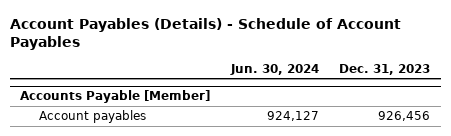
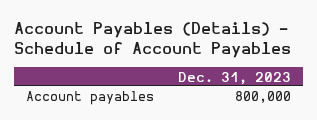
- | Jun. 30, 2024 | Dec. 31, 2023
+ | Dec. 31, 2023
- Accounts Payable [Member]
- Account payables | 924,127 | 926,456
+ Account payables | 800,000

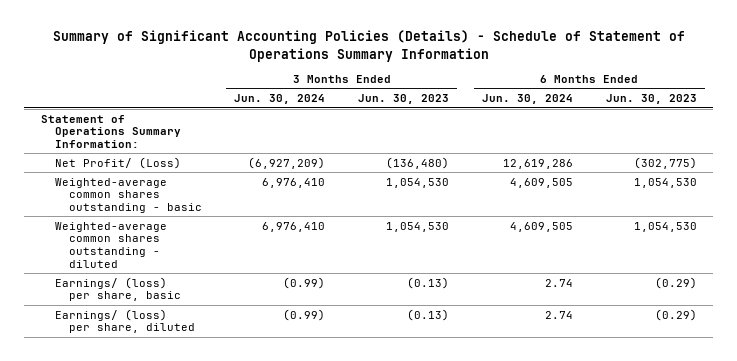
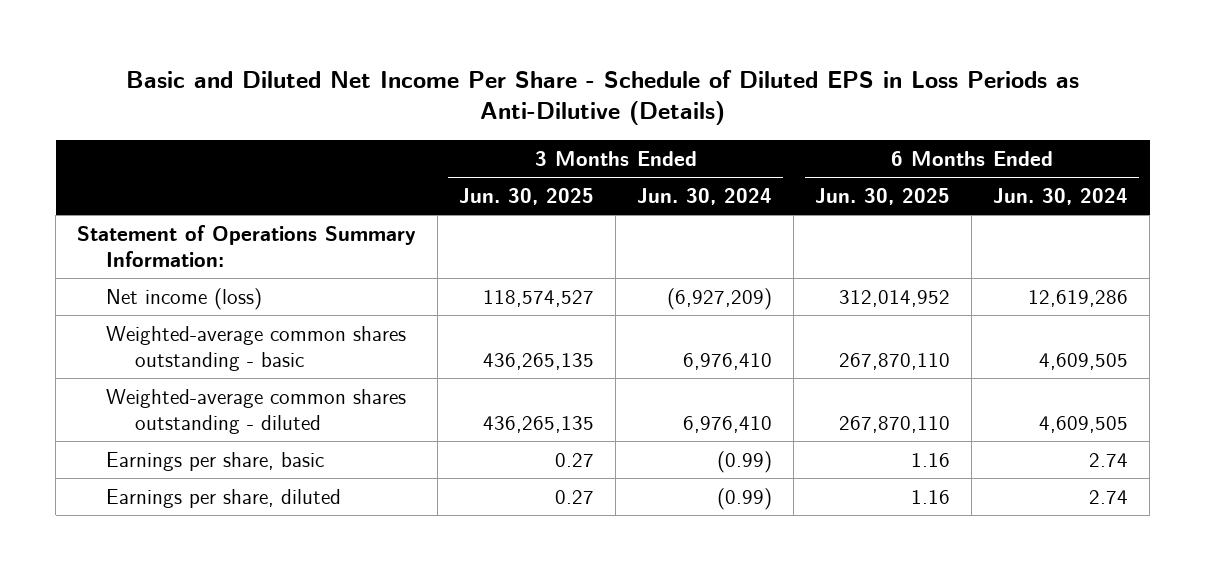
- Summary of Significant Accounting Policies (Details) - Schedule of Statement of Operations Summary Information
+ Basic and Diluted Net Income Per Share - Schedule of Diluted EPS in Loss Periods as Anti-Dilutive (Details)
- | 3 Months Ended Jun. 30, 2024 | 3 Months Ended Jun. 30, 2023 | 6 Months Ended Jun. 30, 2024 | 6 Months Ended Jun. 30, 2023
+ | 3 Months Ended Jun. 30, 2025 | 3 Months Ended Jun. 30, 2024 | 6 Months Ended Jun. 30, 2025 | 6 Months Ended Jun. 30, 2024
- Net Profit/ (Loss) | (6,927,209) | (136,480) | 12,619,286 | (302,775)
+ Net income (loss) | 118,574,527 | (6,927,209) | 312,014,952 | 12,619,286
- Earnings/ (loss) per share, basic | (0.99) | (0.13) | 2.74 | (0.29)
- Earnings/ (loss) per share, diluted | (0.99) | (0.13) | 2.74 | (0.29)
+ Earnings per share, basic | 0.27 | (0.99) | 1.16 | 2.74
+ Earnings per share, diluted | 0.27 | (0.99) | 1.16 | 2.74

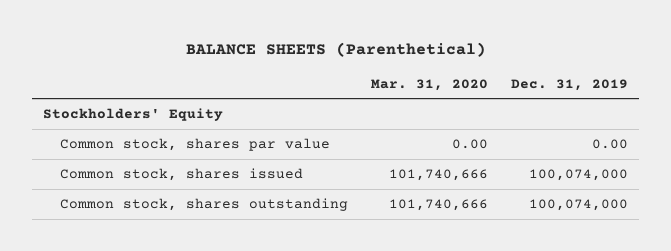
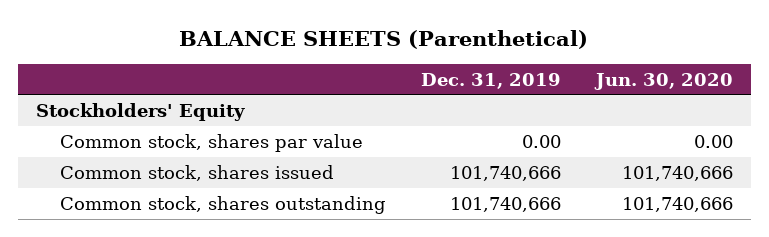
- | Mar. 31, 2020 | Dec. 31, 2019
+ | Dec. 31, 2019 | Jun. 30, 2020
- Common stock, shares issued | 101,740,666 | 100,074,000
- Common stock, shares outstanding | 101,740,666 | 100,074,000
+ Common stock, shares issued | 101,740,666 | 101,740,666
+ Common stock, shares outstanding | 101,740,666 | 101,740,666

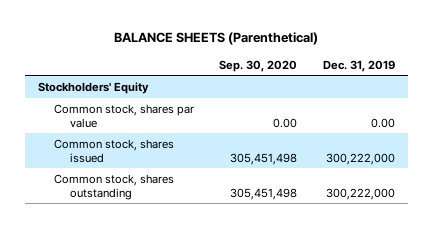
- | Dec. 31, 2019 | Jun. 30, 2020
+ | Sep. 30, 2020 | Dec. 31, 2019
- Common stock, shares issued | 101,740,666 | 101,740,666
- Common stock, shares outstanding | 101,740,666 | 101,740,666
+ Common stock, shares issued | 305,451,498 | 300,222,000
+ Common stock, shares outstanding | 305,451,498 | 300,222,000

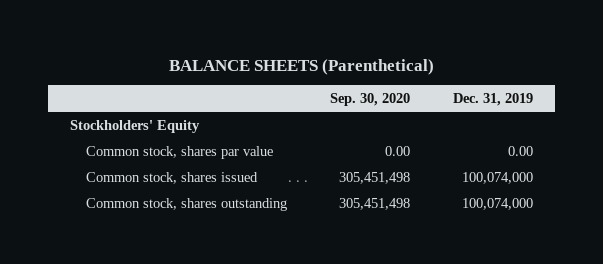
- Common stock, shares issued | 305,451,498 | 300,222,000
- Common stock, shares outstanding | 305,451,498 | 300,222,000
+ Common stock, shares issued | 305,451,498 | 100,074,000
+ Common stock, shares outstanding | 305,451,498 | 100,074,000

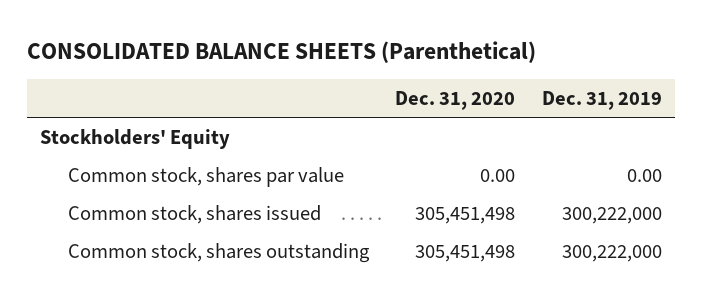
- BALANCE SHEETS (Parenthetical)
+ CONSOLIDATED BALANCE SHEETS (Parenthetical)
- | Sep. 30, 2020 | Dec. 31, 2019
+ | Dec. 31, 2020 | Dec. 31, 2019
- Common stock, shares issued | 305,451,498 | 100,074,000
- Common stock, shares outstanding | 305,451,498 | 100,074,000
+ Common stock, shares issued | 305,451,498 | 300,222,000
+ Common stock, shares outstanding | 305,451,498 | 300,222,000

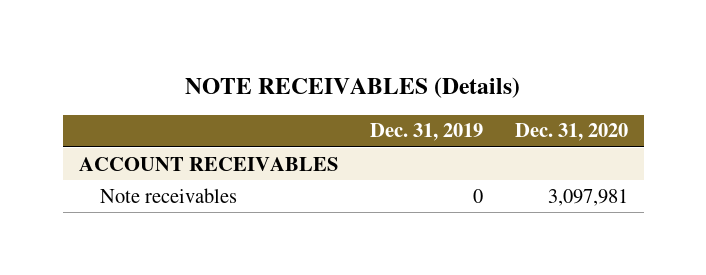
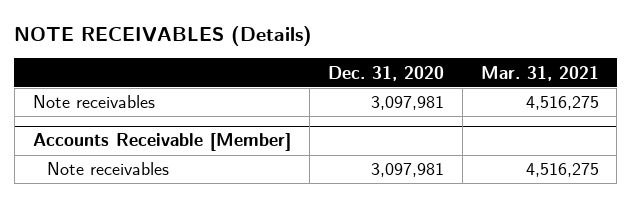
- | Dec. 31, 2019 | Dec. 31, 2020
+ | Dec. 31, 2020 | Mar. 31, 2021
- ACCOUNT RECEIVABLES
+ Accounts Receivable [Member]
+ Note receivables | 3,097,981 | 4,516,275

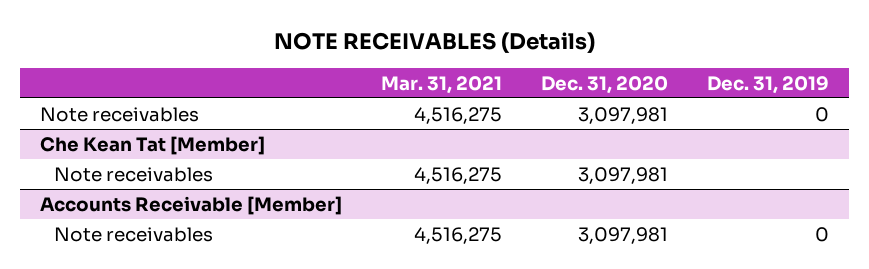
- | Dec. 31, 2020 | Mar. 31, 2021
+ | Mar. 31, 2021 | Dec. 31, 2020 | Dec. 31, 2019
+ Che Kean Tat [Member]
+ Note receivables | 4,516,275 | 3,097,981 |

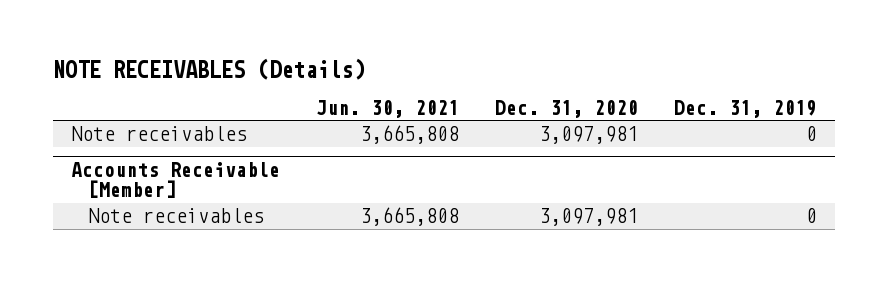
- | Mar. 31, 2021 | Dec. 31, 2020 | Dec. 31, 2019
+ | Jun. 30, 2021 | Dec. 31, 2020 | Dec. 31, 2019
- Che Kean Tat [Member]
- Note receivables | 4,516,275 | 3,097,981 |

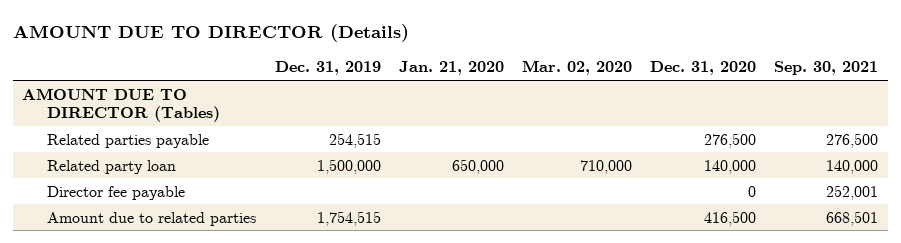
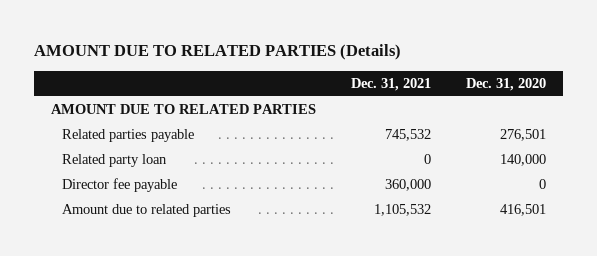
- AMOUNT DUE TO DIRECTOR (Details)
+ AMOUNT DUE TO RELATED PARTIES (Details)
- | Dec. 31, 2019 | Jan. 21, 2020 | Mar. 02, 2020 | Dec. 31, 2020 | Sep. 30, 2021
+ | Dec. 31, 2021 | Dec. 31, 2020
- AMOUNT DUE TO DIRECTOR (Tables)
- Related parties payable | 254,515 | | | 276,500 | 276,500
+ AMOUNT DUE TO RELATED PARTIES
+ Related parties payable | 745,532 | 276,501
- Amount due to related parties | 1,754,515 | | | 416,500 | 668,501
+ Amount due to related parties | 1,105,532 | 416,501

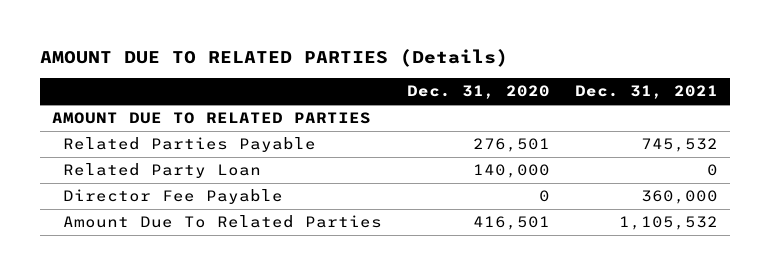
- | Dec. 31, 2021 | Dec. 31, 2020
+ | Dec. 31, 2020 | Dec. 31, 2021
- Related parties payable | 745,532 | 276,501
- Related party loan | 0 | 140,000
- Director fee payable | 360,000 | 0
- Amount due to related parties | 1,105,532 | 416,501
+ Related Parties Payable | 276,501 | 745,532
+ Related Party Loan | 140,000 | 0
+ Director Fee Payable | 0 | 360,000
+ Amount Due To Related Parties | 416,501 | 1,105,532

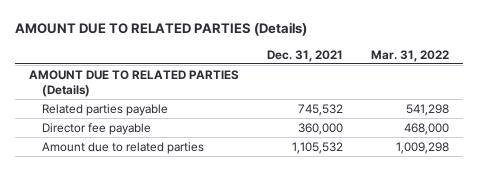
- | Dec. 31, 2020 | Dec. 31, 2021
+ | Dec. 31, 2021 | Mar. 31, 2022
- AMOUNT DUE TO RELATED PARTIES
- Related Parties Payable | 276,501 | 745,532
- Related Party Loan | 140,000 | 0
- Director Fee Payable | 0 | 360,000
- Amount Due To Related Parties | 416,501 | 1,105,532
+ AMOUNT DUE TO RELATED PARTIES (Details)
+ Related parties payable | 745,532 | 541,298
+ Director fee payable | 360,000 | 468,000
+ Amount due to related parties | 1,105,532 | 1,009,298

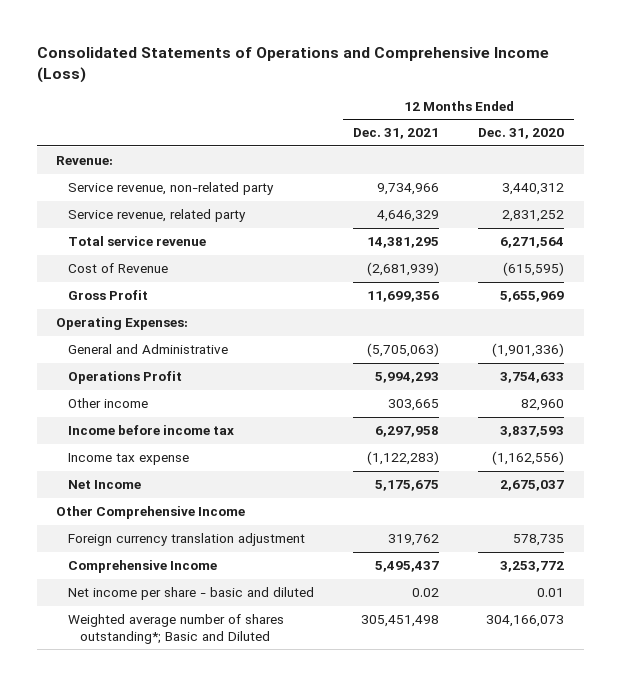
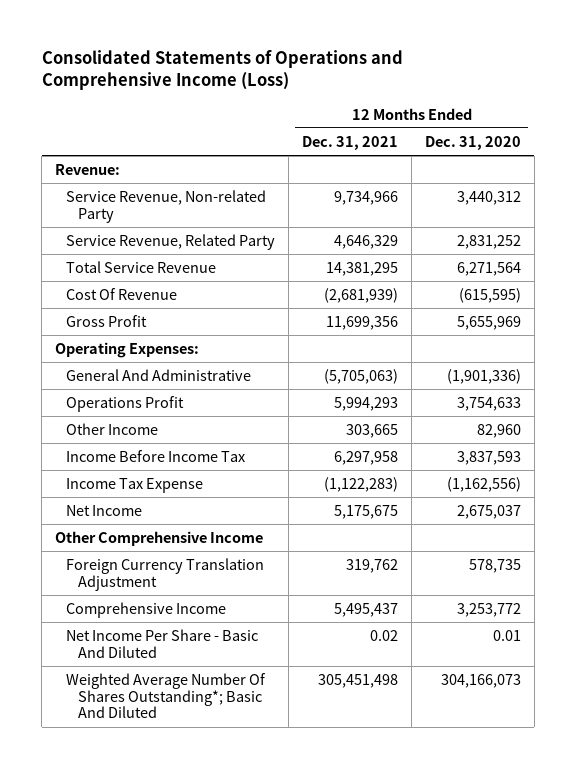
- Service revenue, non-related party | 9,734,966 | 3,440,312
- Service revenue, related party | 4,646,329 | 2,831,252
- Total service revenue | 14,381,295 | 6,271,564
- Cost of Revenue | (2,681,939) | (615,595)
+ Service Revenue, Non-related Party | 9,734,966 | 3,440,312
+ Service Revenue, Related Party | 4,646,329 | 2,831,252
+ Total Service Revenue | 14,381,295 | 6,271,564
+ Cost Of Revenue | (2,681,939) | (615,595)
- General and Administrative | (5,705,063) | (1,901,336)
+ General And Administrative | (5,705,063) | (1,901,336)
- Other income | 303,665 | 82,960
- Income before income tax | 6,297,958 | 3,837,593
- Income tax expense | (1,122,283) | (1,162,556)
+ Other Income | 303,665 | 82,960
+ Income Before Income Tax | 6,297,958 | 3,837,593
+ Income Tax Expense | (1,122,283) | (1,162,556)
- Foreign currency translation adjustment | 319,762 | 578,735
+ Foreign Currency Translation Adjustment | 319,762 | 578,735
- Net income per share - basic and diluted | 0.02 | 0.01
- Weighted average number of shares outstanding*; Basic and Diluted | 305,451,498 | 304,166,073
+ Net Income Per Share - Basic And Diluted | 0.02 | 0.01
+ Weighted Average Number Of Shares Outstanding*; Basic And Diluted | 305,451,498 | 304,166,073

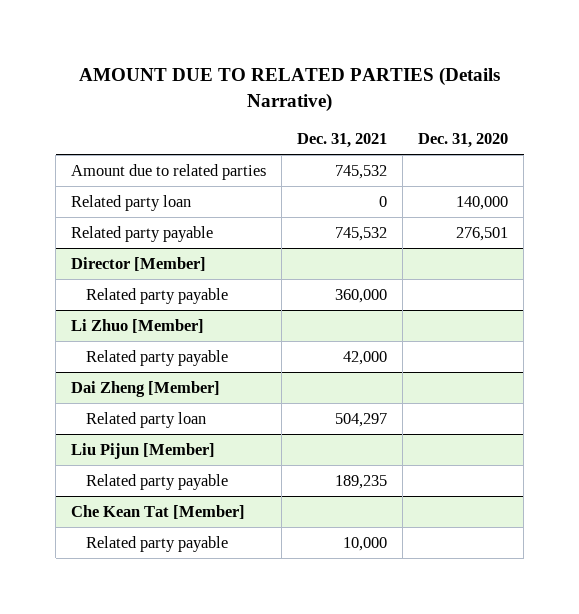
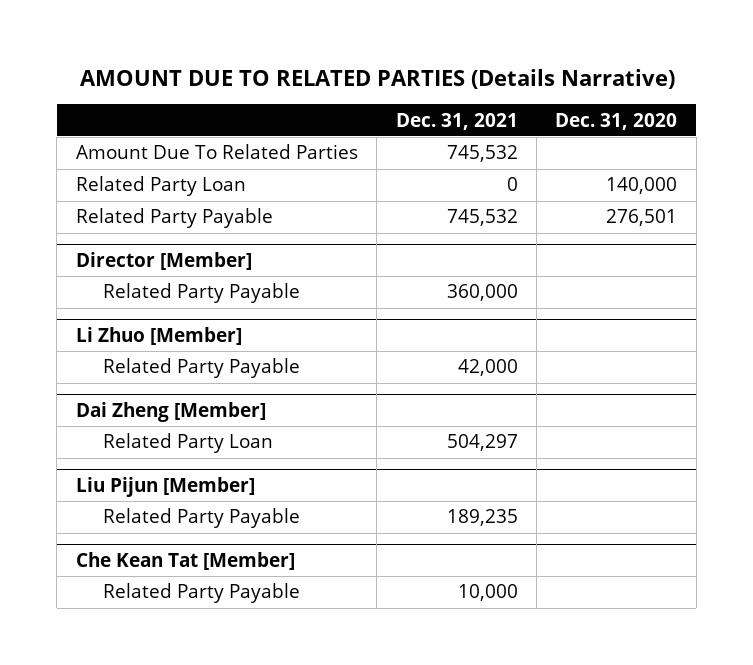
- Amount due to related parties | 745,532 |
- Related party loan | 0 | 140,000
- Related party payable | 745,532 | 276,501
+ Amount Due To Related Parties | 745,532 |
+ Related Party Loan | 0 | 140,000
+ Related Party Payable | 745,532 | 276,501
@ Director [Member]
- Related party payable | 360,000 |
+ Related Party Payable | 360,000 |
@ Li Zhuo [Member]
- Related party payable | 42,000 |
+ Related Party Payable | 42,000 |
@ Dai Zheng [Member]
- Related party loan | 504,297 |
+ Related Party Loan | 504,297 |
@ Liu Pijun [Member]
- Related party payable | 189,235 |
+ Related Party Payable | 189,235 |
@ Che Kean Tat [Member]
- Related party payable | 10,000 |
+ Related Party Payable | 10,000 |

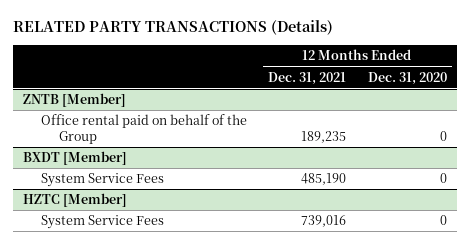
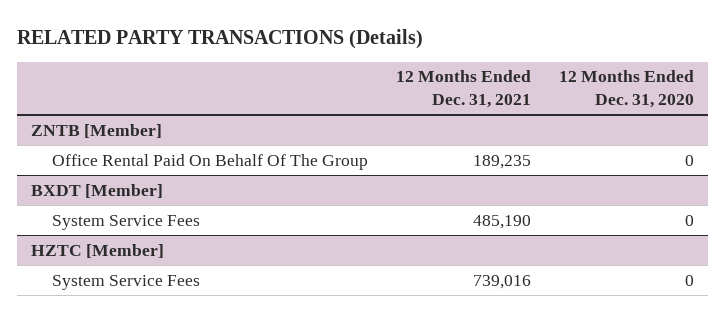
@ ZNTB [Member]
- Office rental paid on behalf of the Group | 189,235 | 0
+ Office Rental Paid On Behalf Of The Group | 189,235 | 0

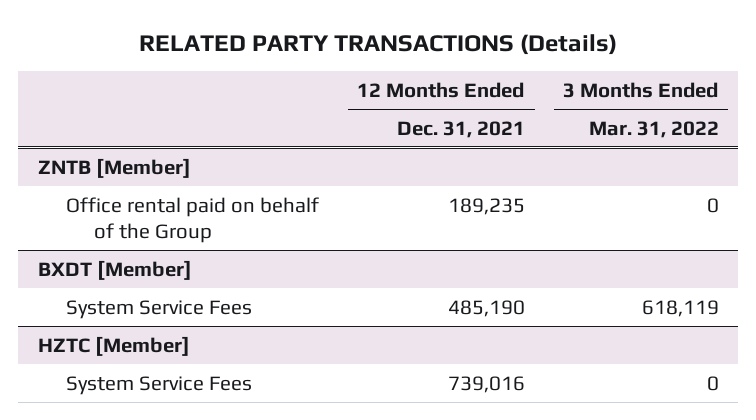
- | 12 Months Ended Dec. 31, 2021 | 12 Months Ended Dec. 31, 2020
+ | 12 Months Ended Dec. 31, 2021 | 3 Months Ended Mar. 31, 2022
@ ZNTB [Member]
- Office Rental Paid On Behalf Of The Group | 189,235 | 0
+ Office rental paid on behalf of the Group | 189,235 | 0

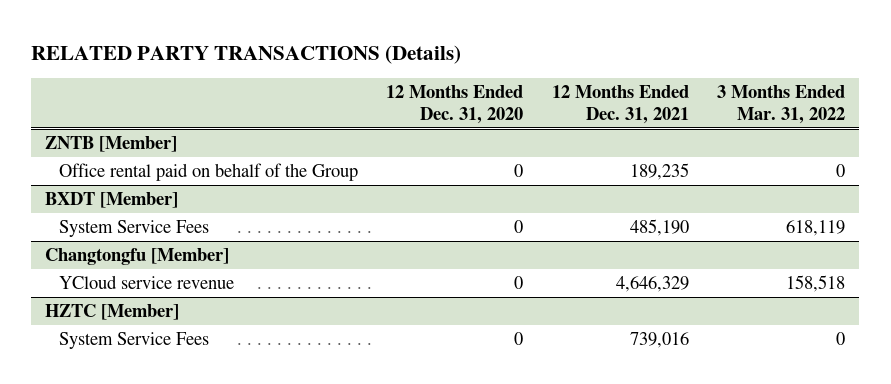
- | 12 Months Ended Dec. 31, 2021 | 3 Months Ended Mar. 31, 2022
+ | 12 Months Ended Dec. 31, 2020 | 12 Months Ended Dec. 31, 2021 | 3 Months Ended Mar. 31, 2022
+ Changtongfu [Member]
+ YCloud service revenue | 0 | 4,646,329 | 158,518

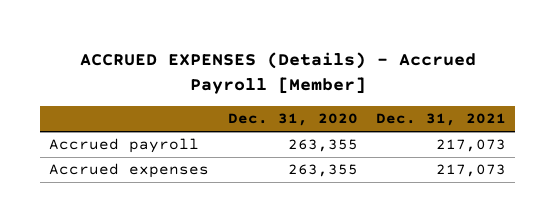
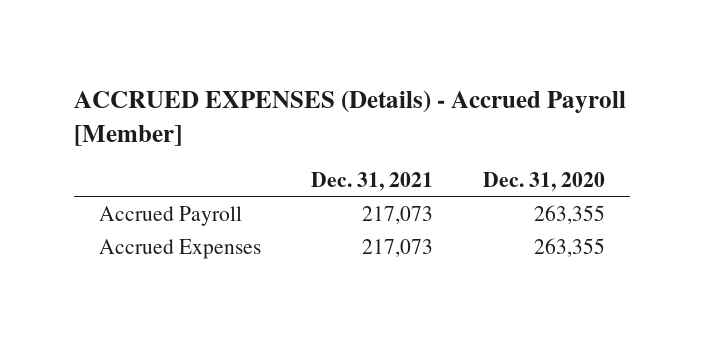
- | Dec. 31, 2020 | Dec. 31, 2021
+ | Dec. 31, 2021 | Dec. 31, 2020
- Accrued payroll | 263,355 | 217,073
- Accrued expenses | 263,355 | 217,073
+ Accrued Payroll | 217,073 | 263,355
+ Accrued Expenses | 217,073 | 263,355

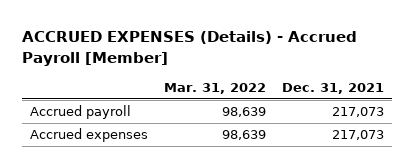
- | Dec. 31, 2021 | Dec. 31, 2020
+ | Mar. 31, 2022 | Dec. 31, 2021
- Accrued Payroll | 217,073 | 263,355
- Accrued Expenses | 217,073 | 263,355
+ Accrued payroll | 98,639 | 217,073
+ Accrued expenses | 98,639 | 217,073

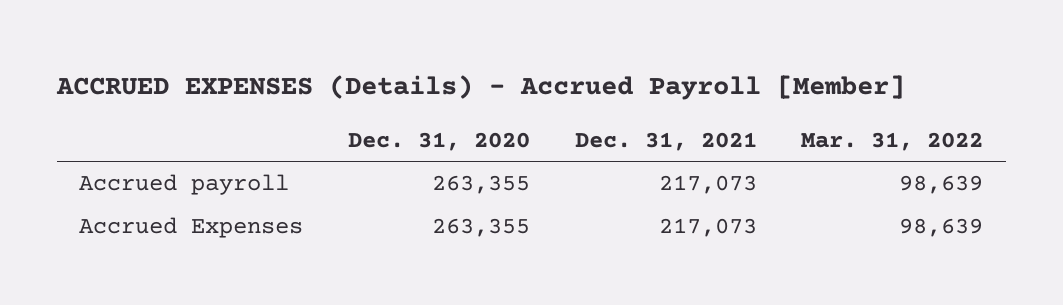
- | Mar. 31, 2022 | Dec. 31, 2021
+ | Dec. 31, 2020 | Dec. 31, 2021 | Mar. 31, 2022
- Accrued expenses | 98,639 | 217,073
+ Accrued Expenses | 263,355 | 217,073 | 98,639

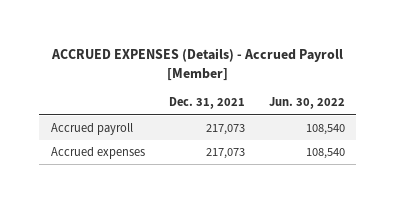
- | Dec. 31, 2020 | Dec. 31, 2021 | Mar. 31, 2022
+ | Dec. 31, 2021 | Jun. 30, 2022
- Accrued Expenses | 263,355 | 217,073 | 98,639
+ Accrued expenses | 217,073 | 108,540

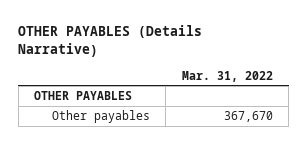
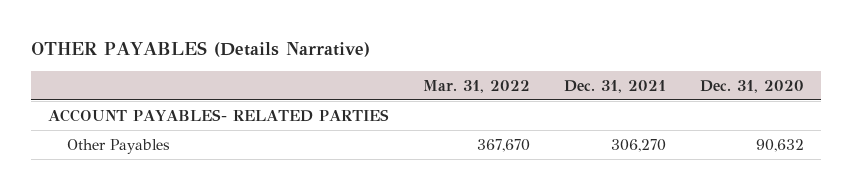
- | Mar. 31, 2022
+ | Mar. 31, 2022 | Dec. 31, 2021 | Dec. 31, 2020
- OTHER PAYABLES
- Other payables | 367,670
+ ACCOUNT PAYABLES- RELATED PARTIES
+ Other Payables | 367,670 | 306,270 | 90,632

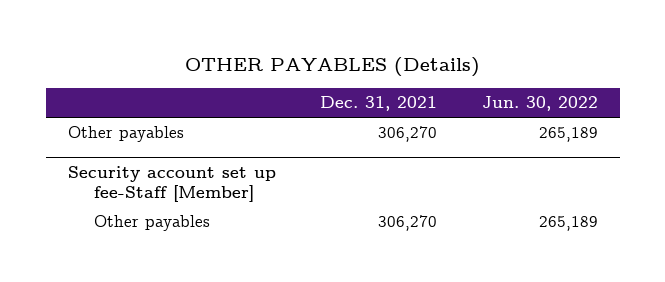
- OTHER PAYABLES (Details Narrative)
+ OTHER PAYABLES (Details)
- | Mar. 31, 2022 | Dec. 31, 2021 | Dec. 31, 2020
+ | Dec. 31, 2021 | Jun. 30, 2022
- ACCOUNT PAYABLES- RELATED PARTIES
- Other Payables | 367,670 | 306,270 | 90,632
+ Other payables | 306,270 | 265,189
+ Security account set up fee-Staff [Member]
+ Other payables | 306,270 | 265,189

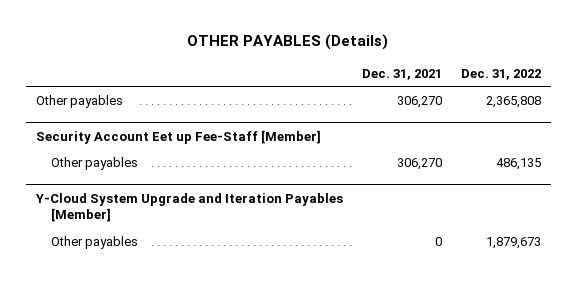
- | Dec. 31, 2021 | Jun. 30, 2022
+ | Dec. 31, 2021 | Dec. 31, 2022
- Security account set up fee-Staff [Member]
+ Security Account Eet up Fee-Staff [Member]
+ Y-Cloud System Upgrade and Iteration Payables [Member]
+ Other payables | 0 | 1,879,673

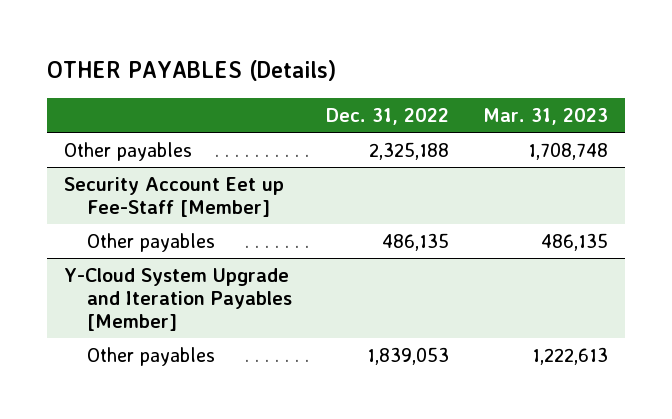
- | Dec. 31, 2021 | Dec. 31, 2022
+ | Dec. 31, 2022 | Mar. 31, 2023
- Other payables | 306,270 | 2,365,808
+ Other payables | 2,325,188 | 1,708,748
@ Y-Cloud System Upgrade and Iteration Payables [Member]
- Other payables | 0 | 1,879,673
+ Other payables | 1,839,053 | 1,222,613

